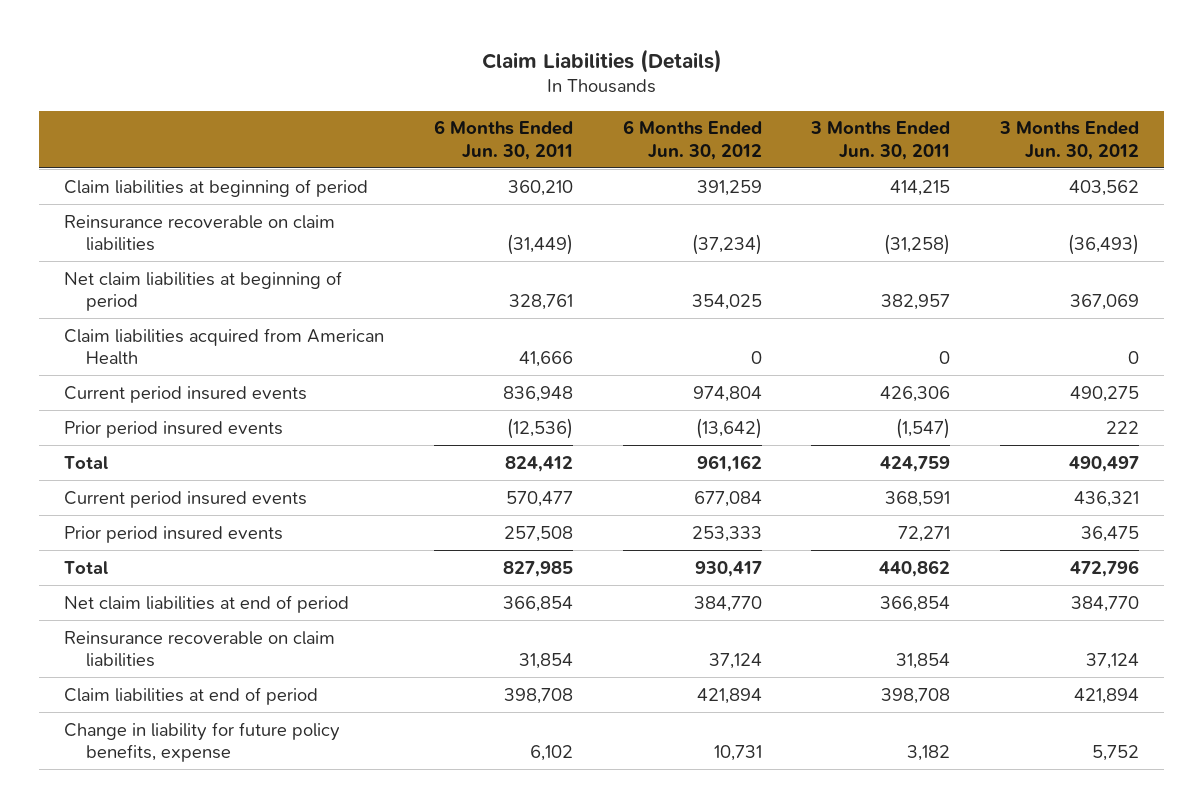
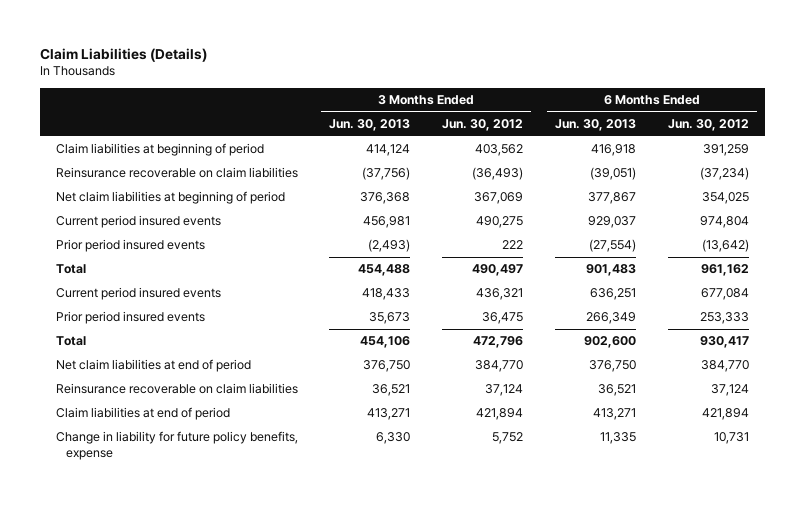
- | 6 Months Ended Jun. 30, 2011 | 6 Months Ended Jun. 30, 2012 | 3 Months Ended Jun. 30, 2011 | 3 Months Ended Jun. 30, 2012
+ | 3 Months Ended Jun. 30, 2013 | 3 Months Ended Jun. 30, 2012 | 6 Months Ended Jun. 30, 2013 | 6 Months Ended Jun. 30, 2012
- Claim liabilities acquired from American Health | 41,666 | 0 | 0 | 0

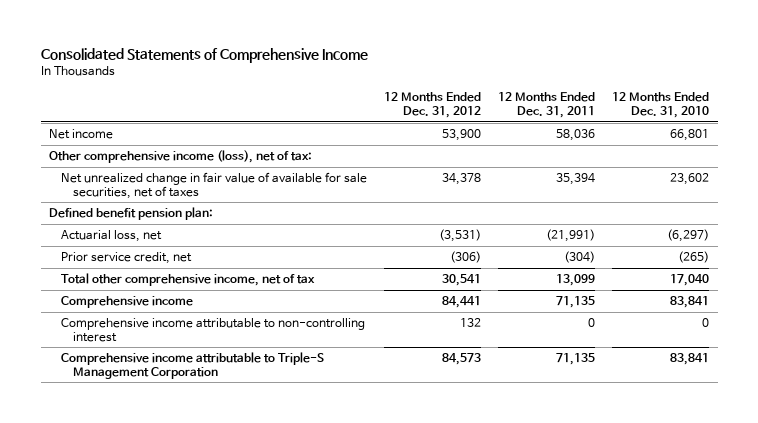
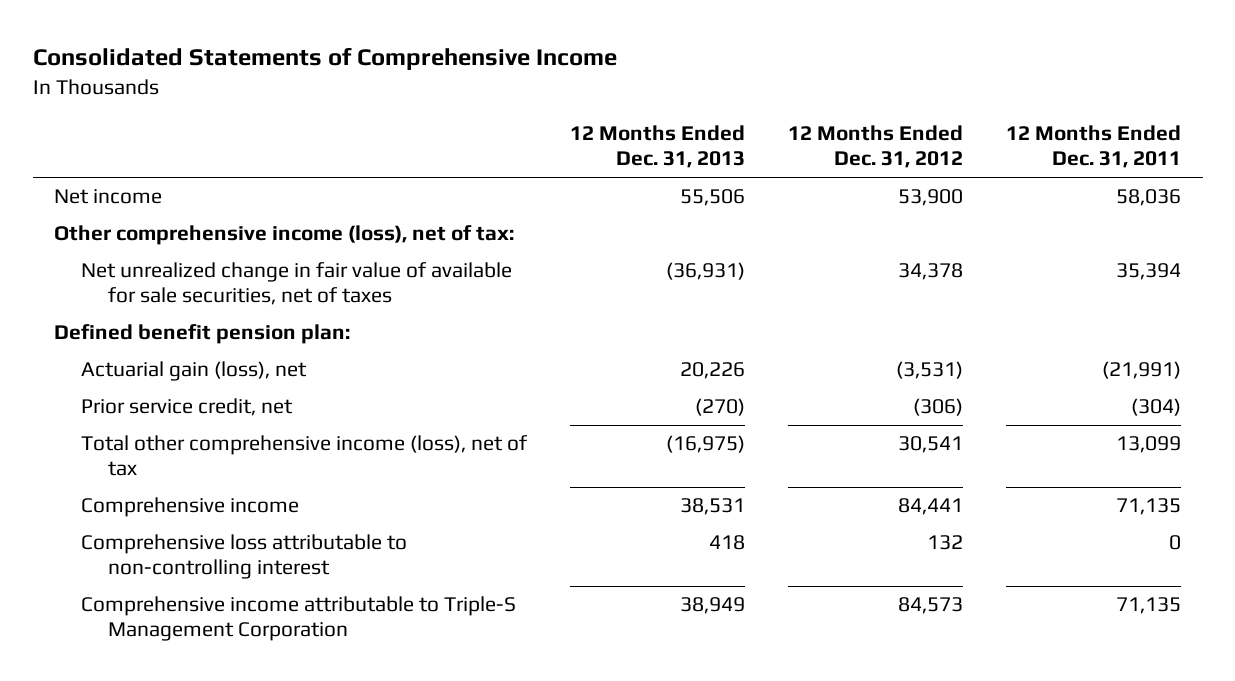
- | 12 Months Ended Dec. 31, 2012 | 12 Months Ended Dec. 31, 2011 | 12 Months Ended Dec. 31, 2010
+ | 12 Months Ended Dec. 31, 2013 | 12 Months Ended Dec. 31, 2012 | 12 Months Ended Dec. 31, 2011
- Actuarial loss, net | (3,531) | (21,991) | (6,297)
+ Actuarial gain (loss), net | 20,226 | (3,531) | (21,991)
- Total other comprehensive income, net of tax | 30,541 | 13,099 | 17,040
+ Total other comprehensive income (loss), net of tax | (16,975) | 30,541 | 13,099
- Comprehensive income attributable to non-controlling interest | 132 | 0 | 0
+ Comprehensive loss attributable to non-controlling interest | 418 | 132 | 0

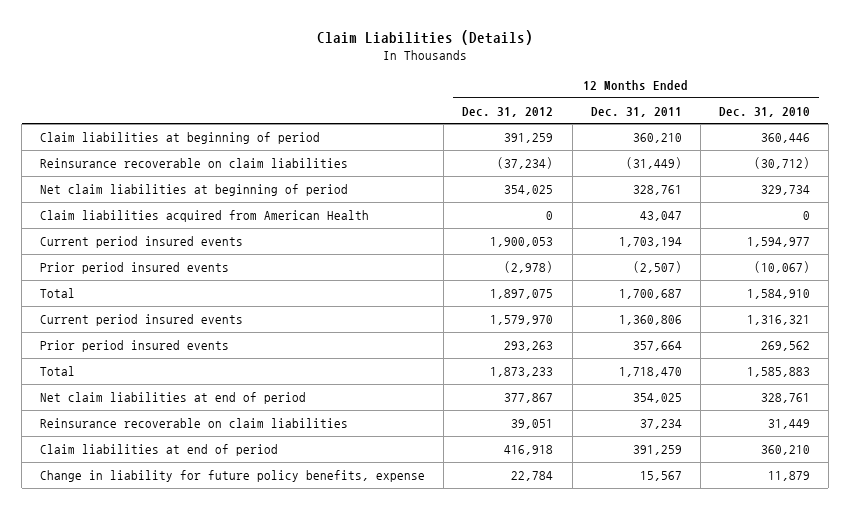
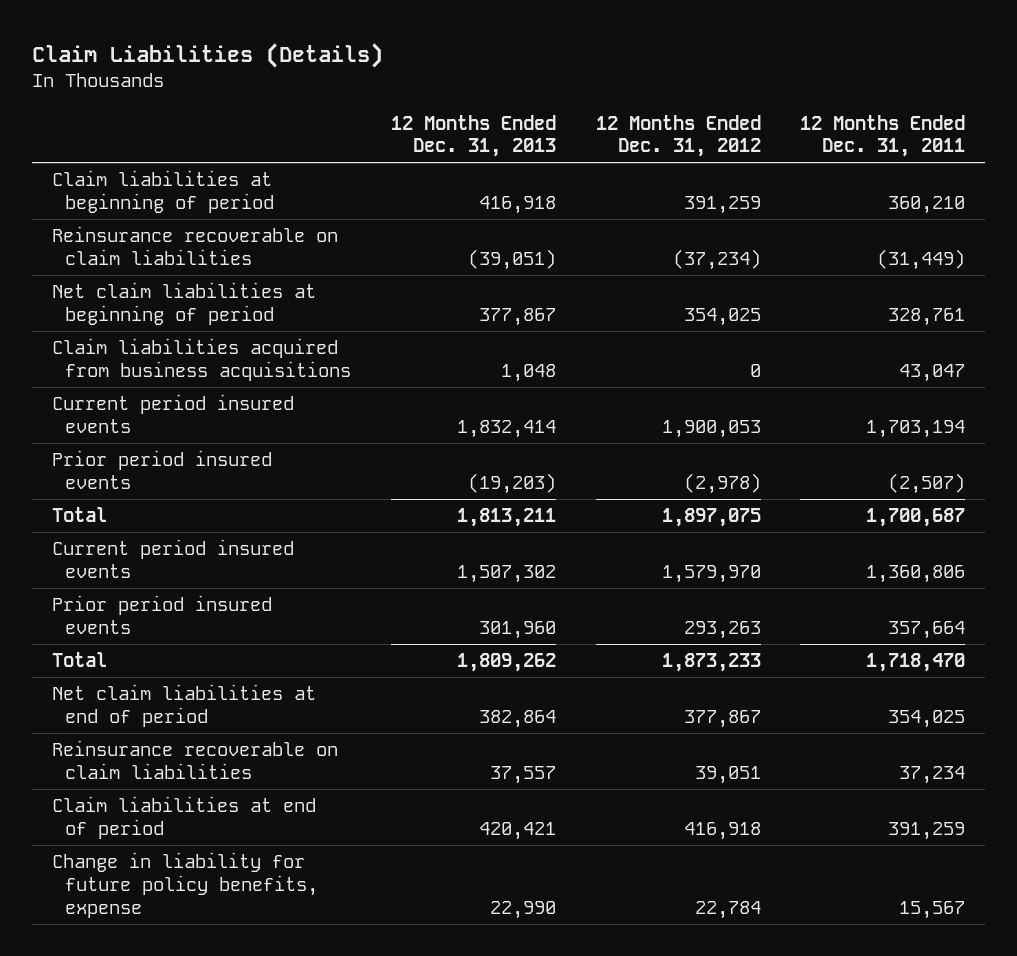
- | 12 Months Ended Dec. 31, 2012 | 12 Months Ended Dec. 31, 2011 | 12 Months Ended Dec. 31, 2010
+ | 12 Months Ended Dec. 31, 2013 | 12 Months Ended Dec. 31, 2012 | 12 Months Ended Dec. 31, 2011
- Claim liabilities acquired from American Health | 0 | 43,047 | 0
+ Claim liabilities acquired from business acquisitions | 1,048 | 0 | 43,047

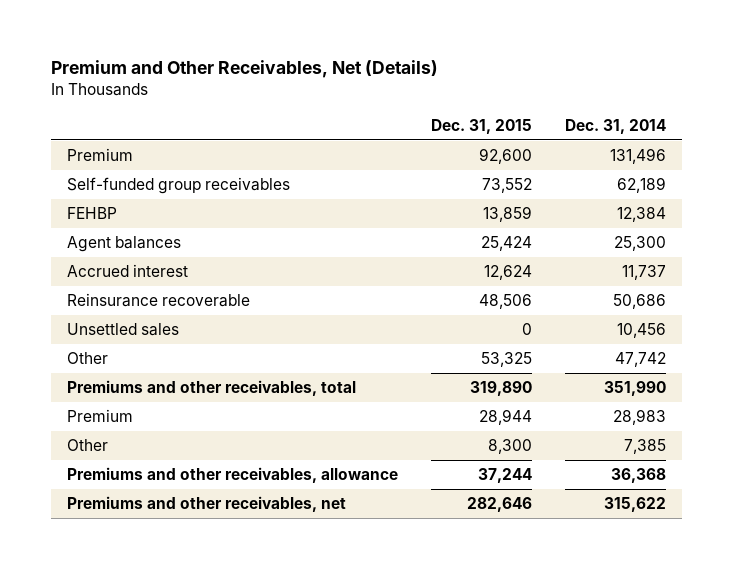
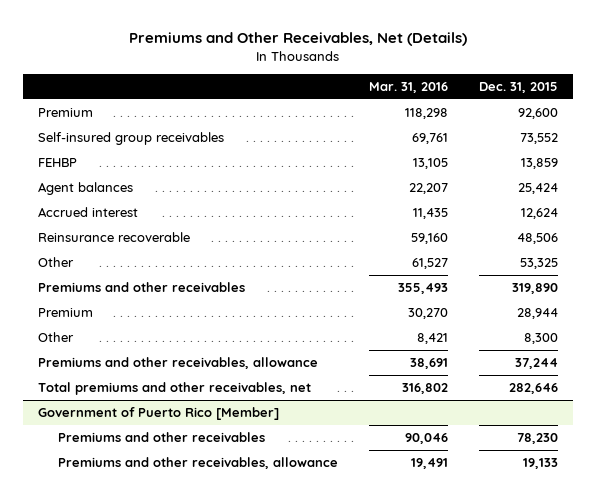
- Premium and Other Receivables, Net (Details)
+ Premiums and Other Receivables, Net (Details)
- | Dec. 31, 2015 | Dec. 31, 2014
+ | Mar. 31, 2016 | Dec. 31, 2015
- Self-funded group receivables | 73,552 | 62,189
+ Self-insured group receivables | 69,761 | 73,552
- Unsettled sales | 0 | 10,456
- Premiums and other receivables, total | 319,890 | 351,990
+ Premiums and other receivables | 355,493 | 319,890
- Premiums and other receivables, net | 282,646 | 315,622
+ Total premiums and other receivables, net | 316,802 | 282,646
+ Government of Puerto Rico [Member]
+ Premiums and other receivables | 90,046 | 78,230
+ Premiums and other receivables, allowance | 19,491 | 19,133

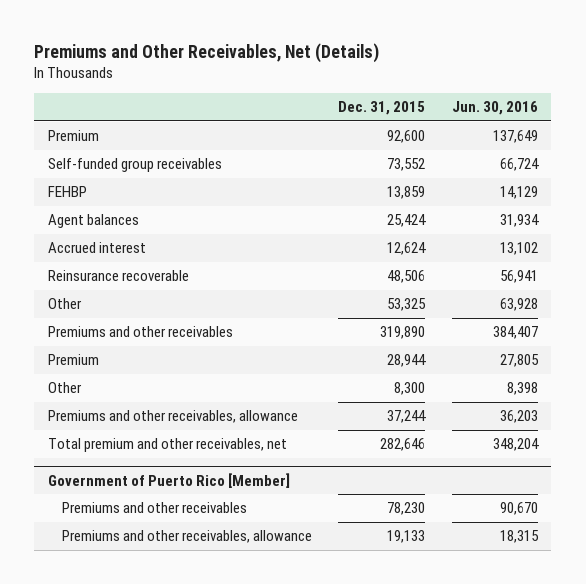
- | Mar. 31, 2016 | Dec. 31, 2015
+ | Dec. 31, 2015 | Jun. 30, 2016
- Self-insured group receivables | 69,761 | 73,552
+ Self-funded group receivables | 73,552 | 66,724
- Total premiums and other receivables, net | 316,802 | 282,646
+ Total premium and other receivables, net | 282,646 | 348,204

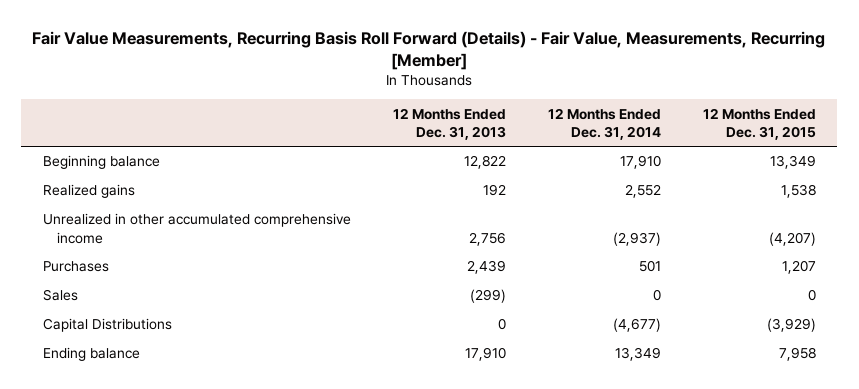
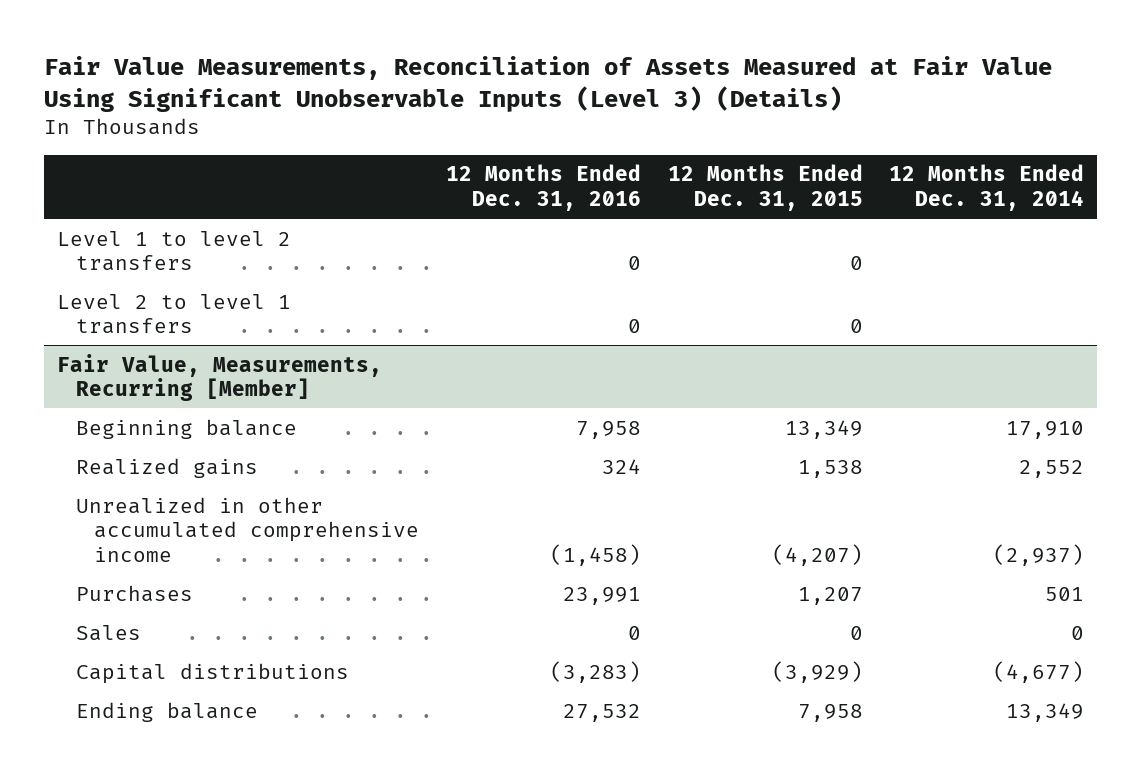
- Fair Value Measurements, Recurring Basis Roll Forward (Details) - Fair Value, Measurements, Recurring [Member]
+ Fair Value Measurements, Reconciliation of Assets Measured at Fair Value Using Significant Unobservable Inputs (Level 3) (Details)
- | 12 Months Ended Dec. 31, 2013 | 12 Months Ended Dec. 31, 2014 | 12 Months Ended Dec. 31, 2015
+ | 12 Months Ended Dec. 31, 2016 | 12 Months Ended Dec. 31, 2015 | 12 Months Ended Dec. 31, 2014
+ Level 1 to level 2 transfers | 0 | 0 |
+ Level 2 to level 1 transfers | 0 | 0 |
+ Fair Value, Measurements, Recurring [Member]
- Capital Distributions | 0 | (4,677) | (3,929)
+ Capital distributions | (3,283) | (3,929) | (4,677)

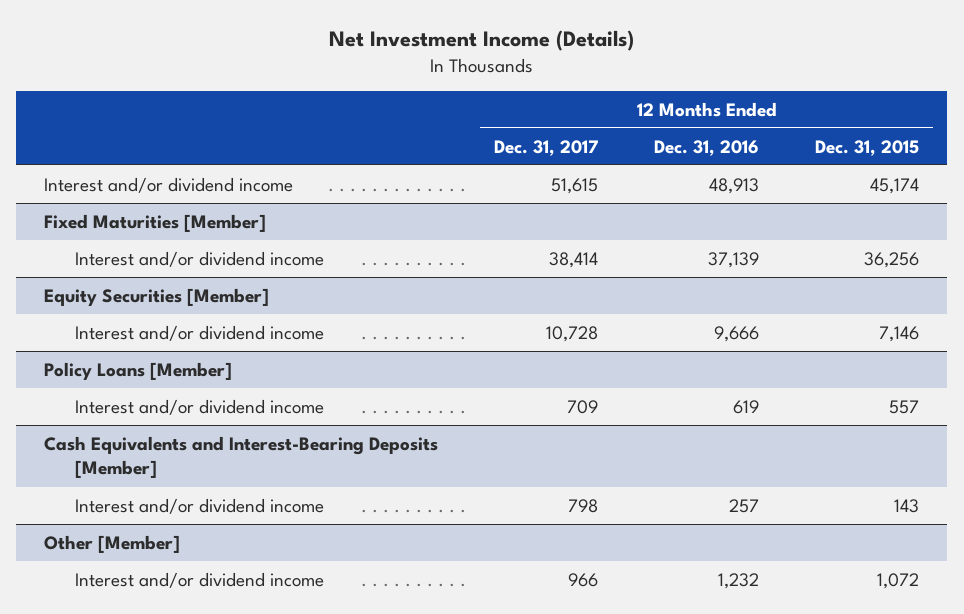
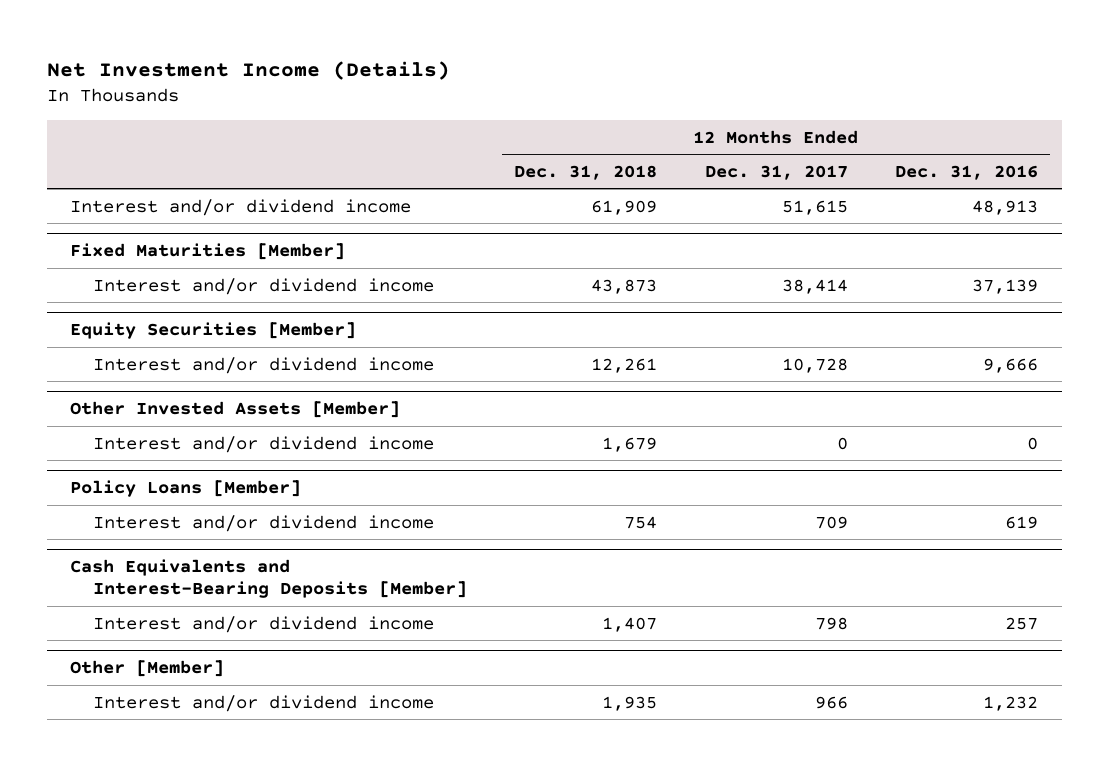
- | 12 Months Ended Dec. 31, 2017 | 12 Months Ended Dec. 31, 2016 | 12 Months Ended Dec. 31, 2015
+ | 12 Months Ended Dec. 31, 2018 | 12 Months Ended Dec. 31, 2017 | 12 Months Ended Dec. 31, 2016
+ Other Invested Assets [Member]
+ Interest and/or dividend income | 1,679 | 0 | 0

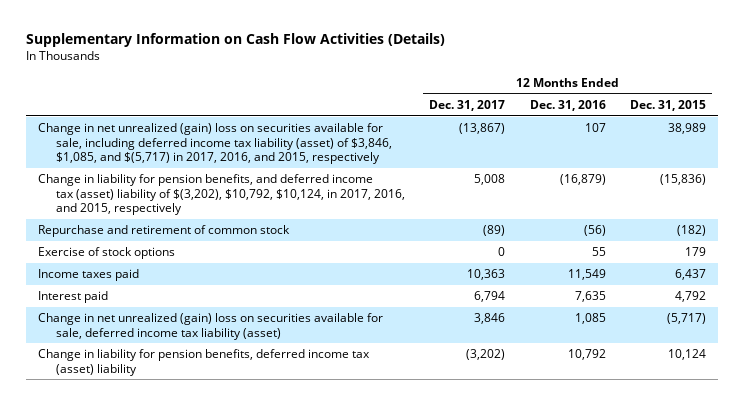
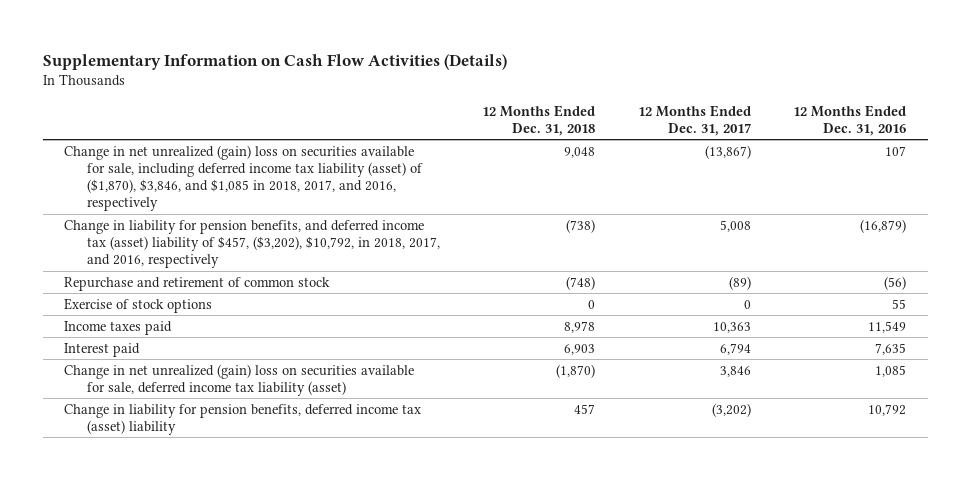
- | 12 Months Ended Dec. 31, 2017 | 12 Months Ended Dec. 31, 2016 | 12 Months Ended Dec. 31, 2015
+ | 12 Months Ended Dec. 31, 2018 | 12 Months Ended Dec. 31, 2017 | 12 Months Ended Dec. 31, 2016
- Change in net unrealized (gain) loss on securities available for sale, including deferred income tax liability (asset) of $3,846, $1,085, and $(5,717) in 2017, 2016, and 2015, respectively | (13,867) | 107 | 38,989
- Change in liability for pension benefits, and deferred income tax (asset) liability of $(3,202), $10,792, $10,124, in 2017, 2016, and 2015, respectively | 5,008 | (16,879) | (15,836)
+ Change in net unrealized (gain) loss on securities available for sale, including deferred income tax liability (asset) of ($1,870), $3,846, and $1,085 in 2018, 2017, and 2016, respectively | 9,048 | (13,867) | 107
+ Change in liability for pension benefits, and deferred income tax (asset) liability of $457, ($3,202), $10,792, in 2018, 2017, and 2016, respectively | (738) | 5,008 | (16,879)

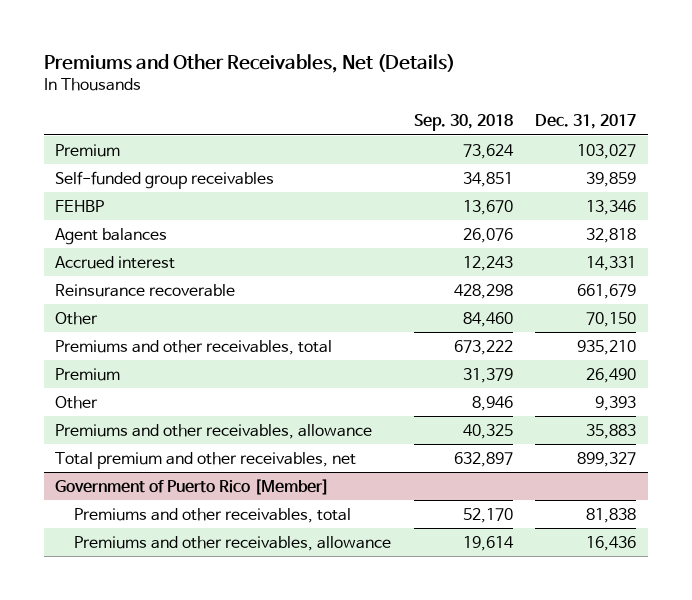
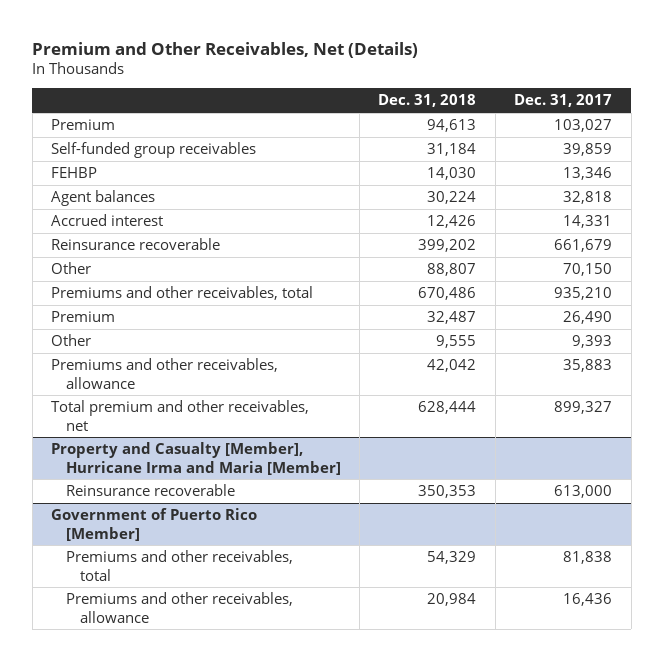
- Premiums and Other Receivables, Net (Details)
+ Premium and Other Receivables, Net (Details)
- | Sep. 30, 2018 | Dec. 31, 2017
+ | Dec. 31, 2018 | Dec. 31, 2017
+ Property and Casualty [Member], Hurricane Irma and Maria [Member]
+ Reinsurance recoverable | 350,353 | 613,000

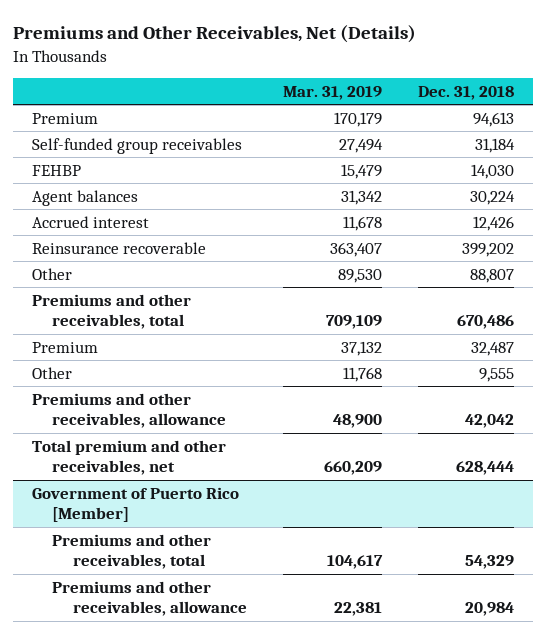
- Premium and Other Receivables, Net (Details)
+ Premiums and Other Receivables, Net (Details)
- | Dec. 31, 2018 | Dec. 31, 2017
+ | Mar. 31, 2019 | Dec. 31, 2018
- Property and Casualty [Member], Hurricane Irma and Maria [Member]
- Reinsurance recoverable | 350,353 | 613,000

